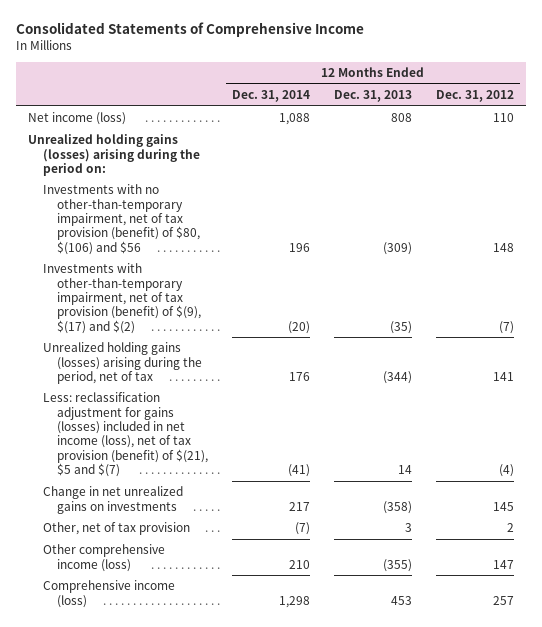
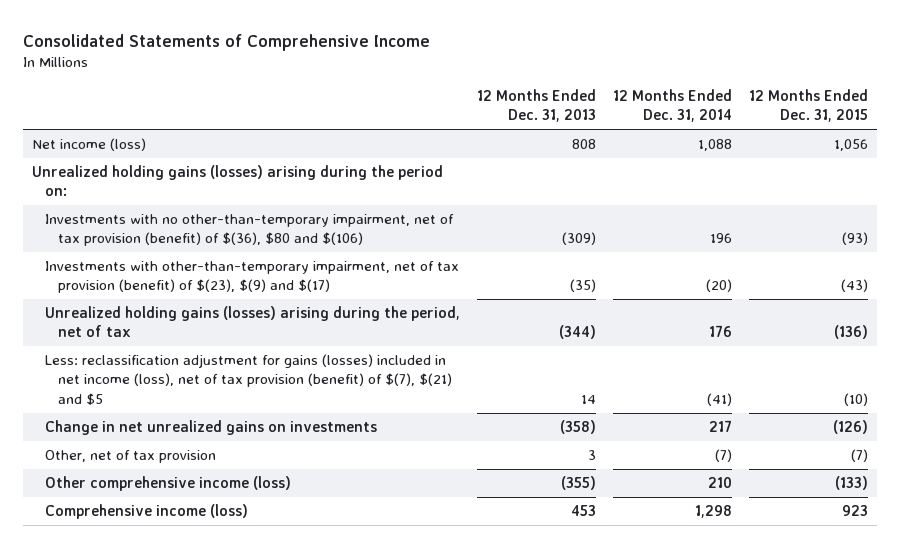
- | 12 Months Ended Dec. 31, 2014 | 12 Months Ended Dec. 31, 2013 | 12 Months Ended Dec. 31, 2012
+ | 12 Months Ended Dec. 31, 2013 | 12 Months Ended Dec. 31, 2014 | 12 Months Ended Dec. 31, 2015
- Investments with no other-than-temporary impairment, net of tax provision (benefit) of $80, $(106) and $56 | 196 | (309) | 148
- Investments with other-than-temporary impairment, net of tax provision (benefit) of $(9), $(17) and $(2) | (20) | (35) | (7)
+ Investments with no other-than-temporary impairment, net of tax provision (benefit) of $(36), $80 and $(106) | (309) | 196 | (93)
+ Investments with other-than-temporary impairment, net of tax provision (benefit) of $(23), $(9) and $(17) | (35) | (20) | (43)
- Less: reclassification adjustment for gains (losses) included in net income (loss), net of tax provision (benefit) of $(21), $5 and $(7) | (41) | 14 | (4)
+ Less: reclassification adjustment for gains (losses) included in net income (loss), net of tax provision (benefit) of $(7), $(21) and $5 | 14 | (41) | (10)

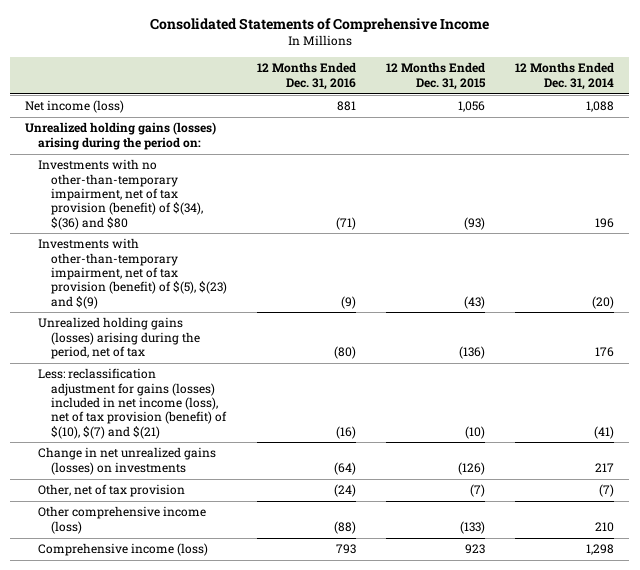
- | 12 Months Ended Dec. 31, 2013 | 12 Months Ended Dec. 31, 2014 | 12 Months Ended Dec. 31, 2015
+ | 12 Months Ended Dec. 31, 2016 | 12 Months Ended Dec. 31, 2015 | 12 Months Ended Dec. 31, 2014
- Investments with no other-than-temporary impairment, net of tax provision (benefit) of $(36), $80 and $(106) | (309) | 196 | (93)
- Investments with other-than-temporary impairment, net of tax provision (benefit) of $(23), $(9) and $(17) | (35) | (20) | (43)
+ Investments with no other-than-temporary impairment, net of tax provision (benefit) of $(34), $(36) and $80 | (71) | (93) | 196
+ Investments with other-than-temporary impairment, net of tax provision (benefit) of $(5), $(23) and $(9) | (9) | (43) | (20)
- Less: reclassification adjustment for gains (losses) included in net income (loss), net of tax provision (benefit) of $(7), $(21) and $5 | 14 | (41) | (10)
- Change in net unrealized gains on investments | (358) | 217 | (126)
+ Less: reclassification adjustment for gains (losses) included in net income (loss), net of tax provision (benefit) of $(10), $(7) and $(21) | (16) | (10) | (41)
+ Change in net unrealized gains (losses) on investments | (64) | (126) | 217

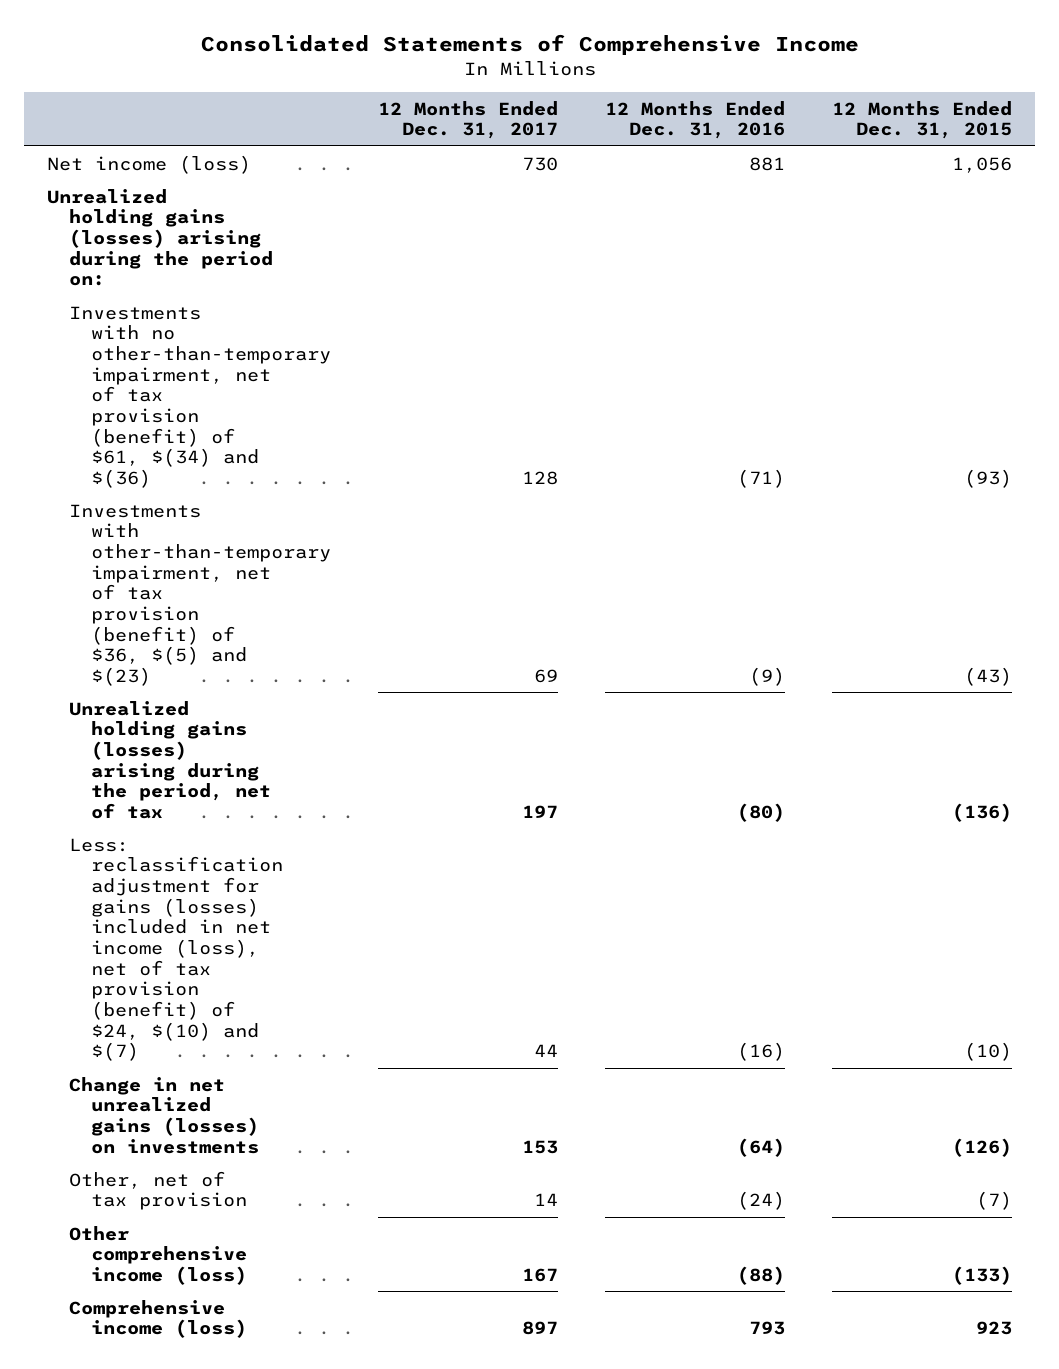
- | 12 Months Ended Dec. 31, 2016 | 12 Months Ended Dec. 31, 2015 | 12 Months Ended Dec. 31, 2014
+ | 12 Months Ended Dec. 31, 2017 | 12 Months Ended Dec. 31, 2016 | 12 Months Ended Dec. 31, 2015
- Investments with no other-than-temporary impairment, net of tax provision (benefit) of $(34), $(36) and $80 | (71) | (93) | 196
- Investments with other-than-temporary impairment, net of tax provision (benefit) of $(5), $(23) and $(9) | (9) | (43) | (20)
+ Investments with no other-than-temporary impairment, net of tax provision (benefit) of $61, $(34) and $(36) | 128 | (71) | (93)
+ Investments with other-than-temporary impairment, net of tax provision (benefit) of $36, $(5) and $(23) | 69 | (9) | (43)
- Less: reclassification adjustment for gains (losses) included in net income (loss), net of tax provision (benefit) of $(10), $(7) and $(21) | (16) | (10) | (41)
+ Less: reclassification adjustment for gains (losses) included in net income (loss), net of tax provision (benefit) of $24, $(10) and $(7) | 44 | (16) | (10)

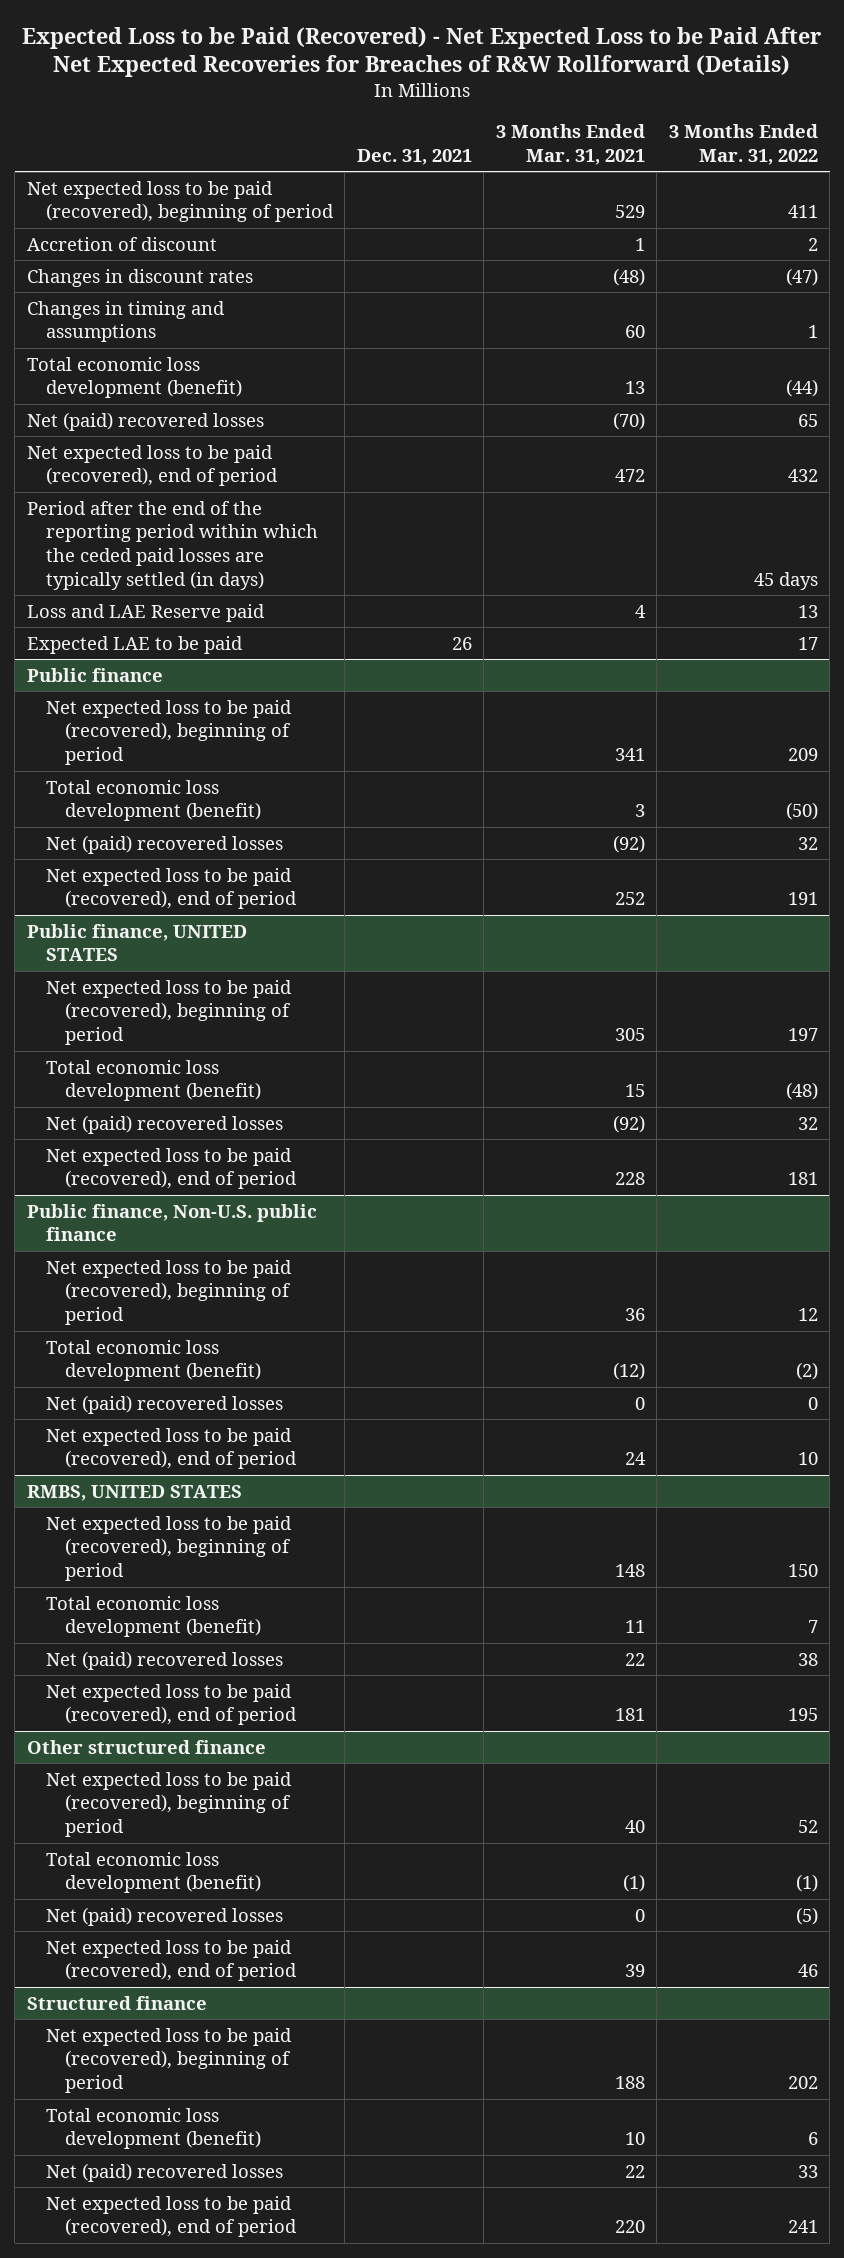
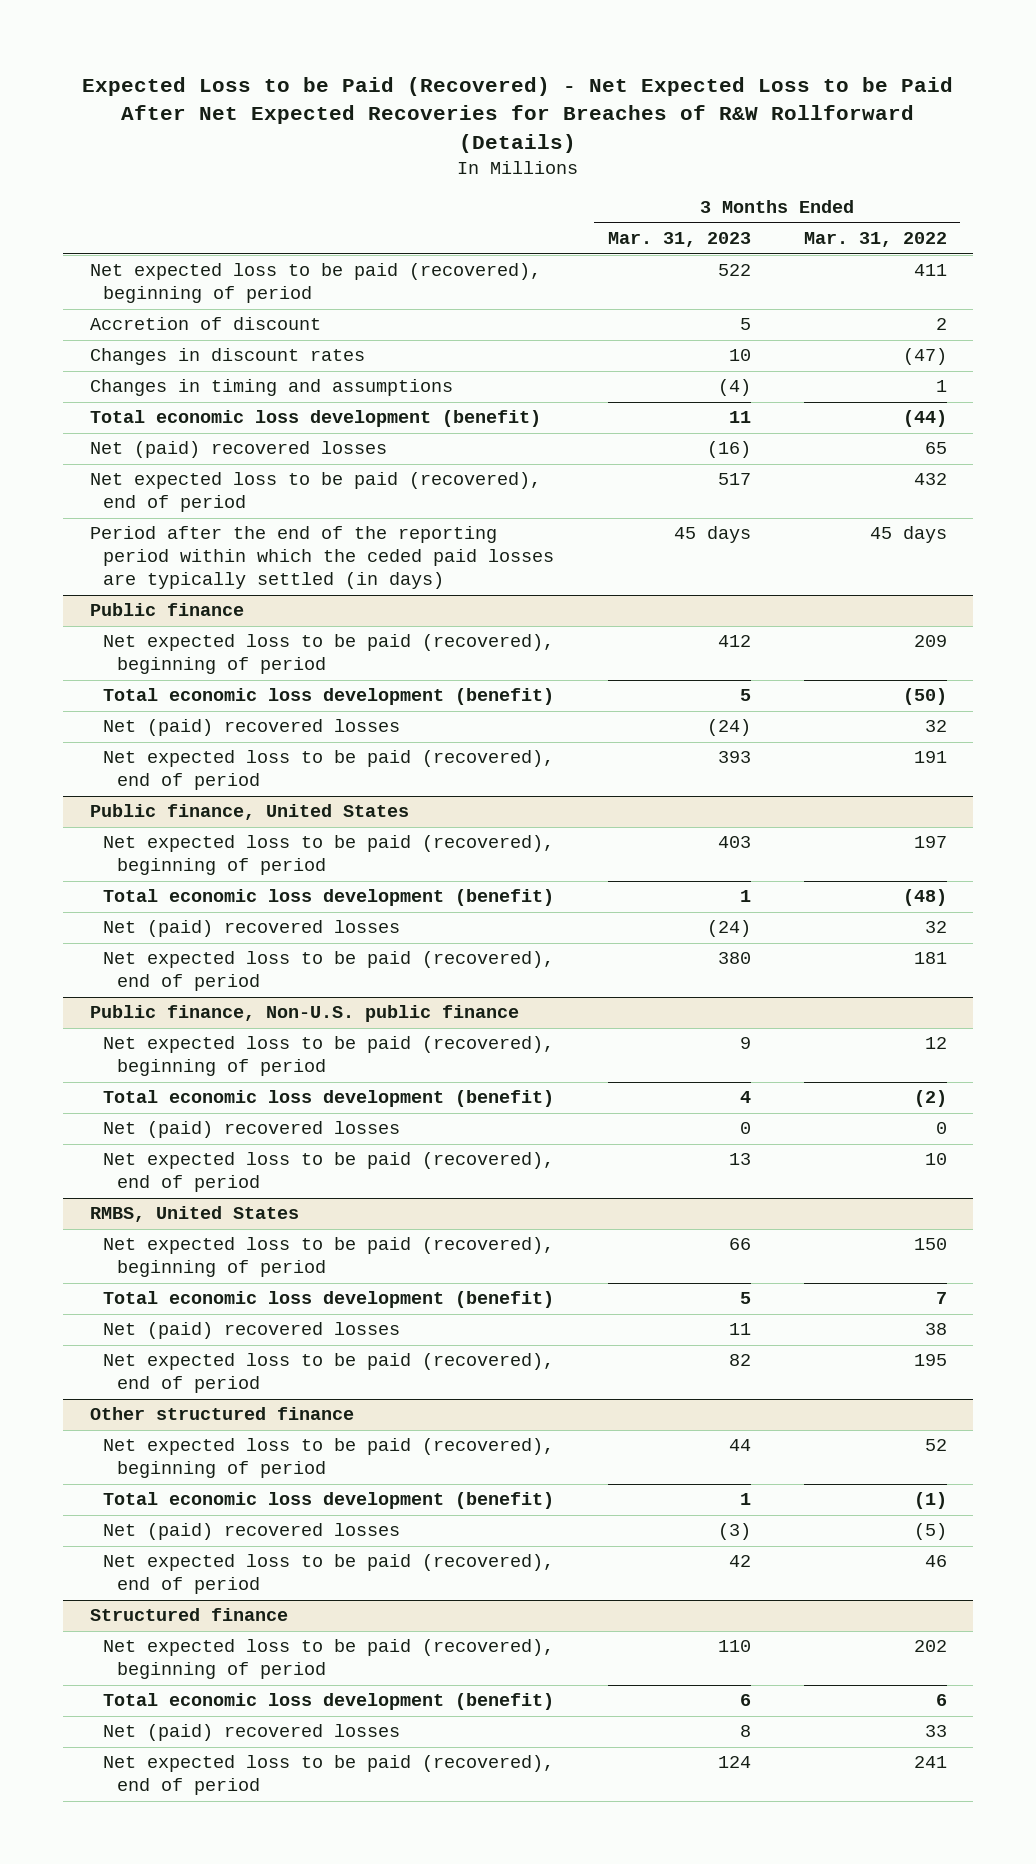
- | Dec. 31, 2021 | 3 Months Ended Mar. 31, 2021 | 3 Months Ended Mar. 31, 2022
+ | 3 Months Ended Mar. 31, 2023 | 3 Months Ended Mar. 31, 2022
- Loss and LAE Reserve paid | | 4 | 13
- Expected LAE to be paid | 26 | | 17
- Public finance, UNITED STATES
+ Public finance, United States
- RMBS, UNITED STATES
+ RMBS, United States

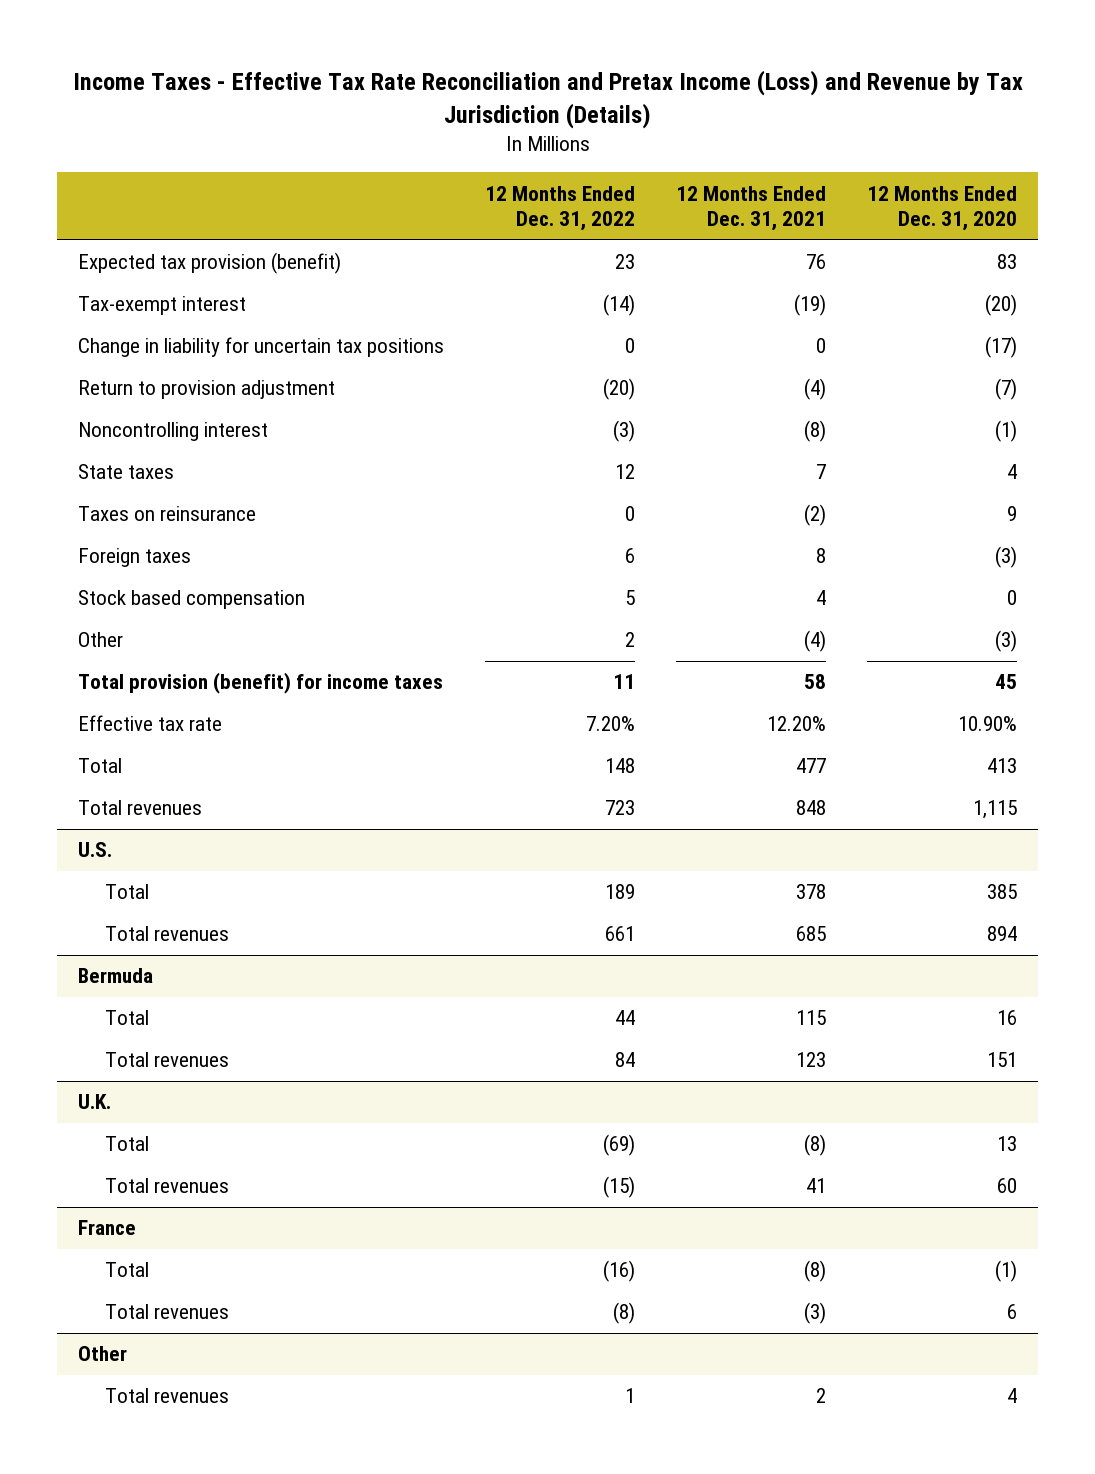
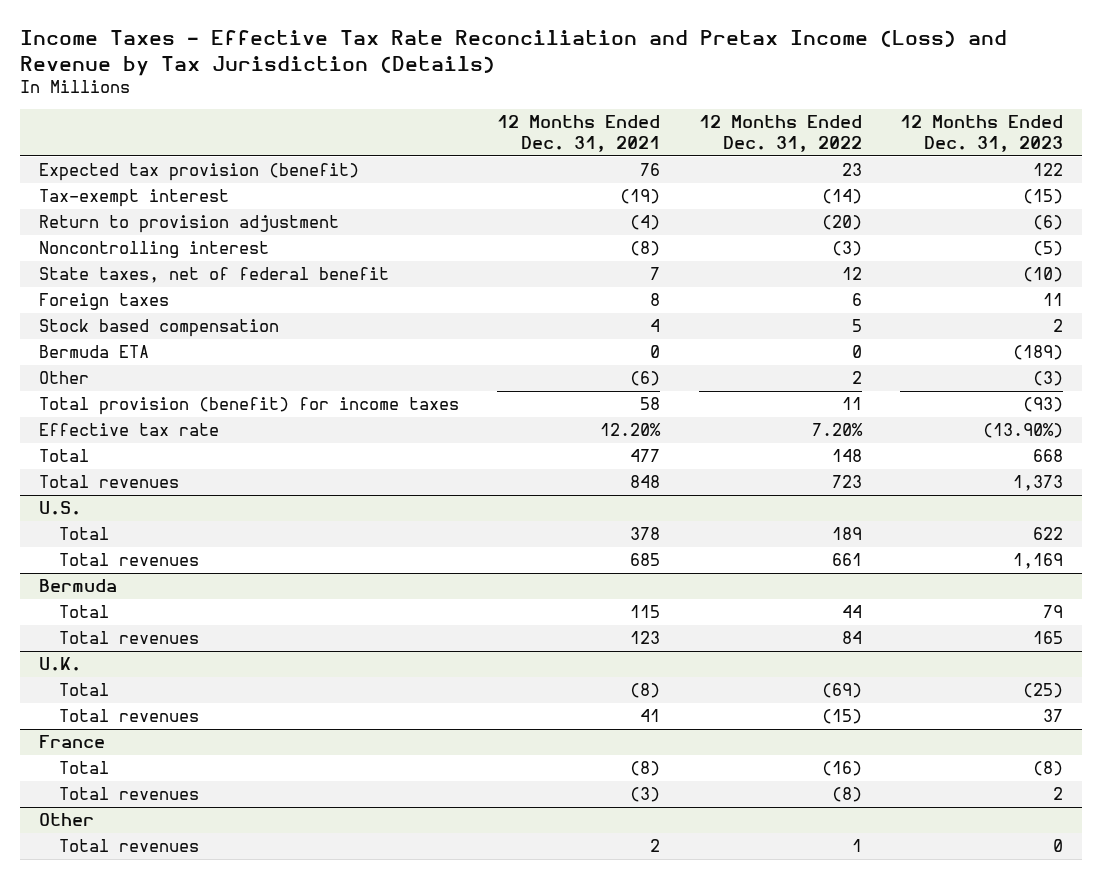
- | 12 Months Ended Dec. 31, 2022 | 12 Months Ended Dec. 31, 2021 | 12 Months Ended Dec. 31, 2020
+ | 12 Months Ended Dec. 31, 2021 | 12 Months Ended Dec. 31, 2022 | 12 Months Ended Dec. 31, 2023
- Change in liability for uncertain tax positions | 0 | 0 | (17)
- State taxes | 12 | 7 | 4
- Taxes on reinsurance | 0 | (2) | 9
+ State taxes, net of federal benefit | 7 | 12 | (10)
- Other | 2 | (4) | (3)
+ Bermuda ETA | 0 | 0 | (189)
+ Other | (6) | 2 | (3)

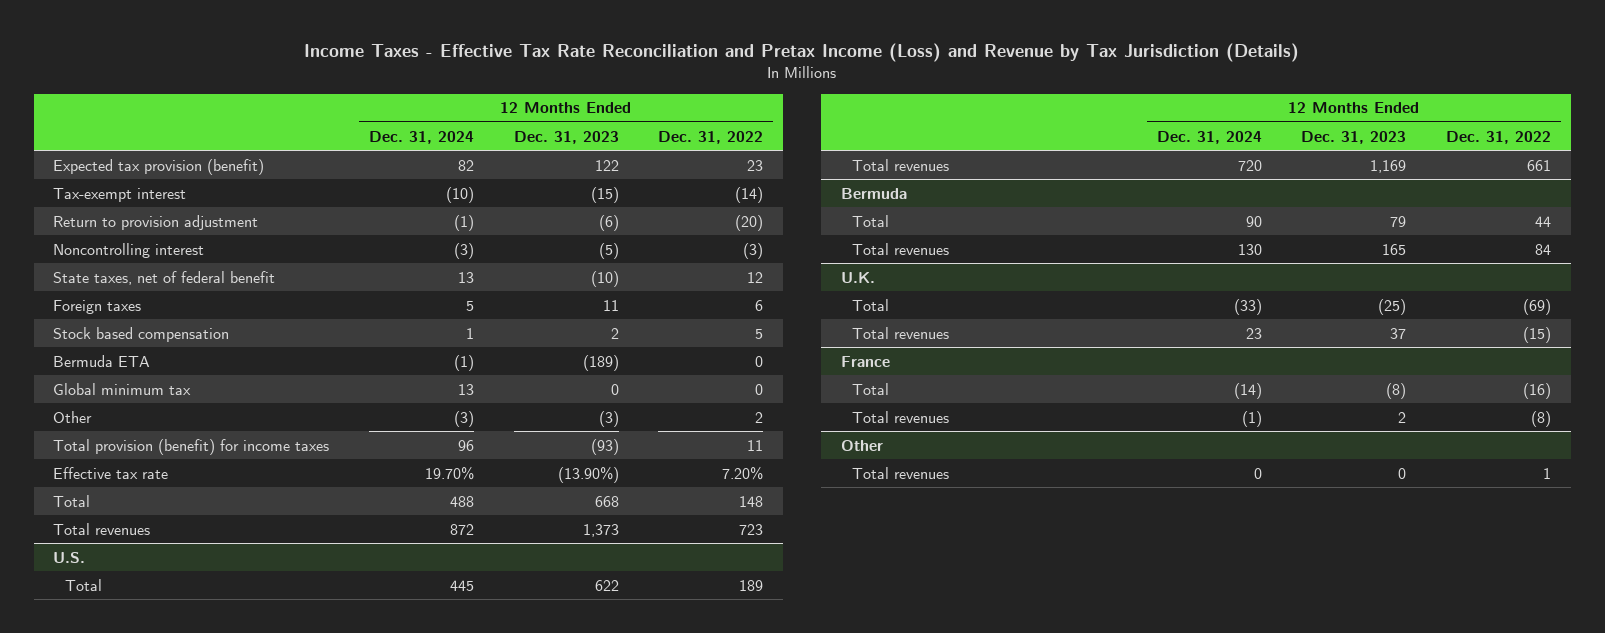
- | 12 Months Ended Dec. 31, 2021 | 12 Months Ended Dec. 31, 2022 | 12 Months Ended Dec. 31, 2023
+ | 12 Months Ended Dec. 31, 2024 | 12 Months Ended Dec. 31, 2023 | 12 Months Ended Dec. 31, 2022
+ Global minimum tax | 13 | 0 | 0

